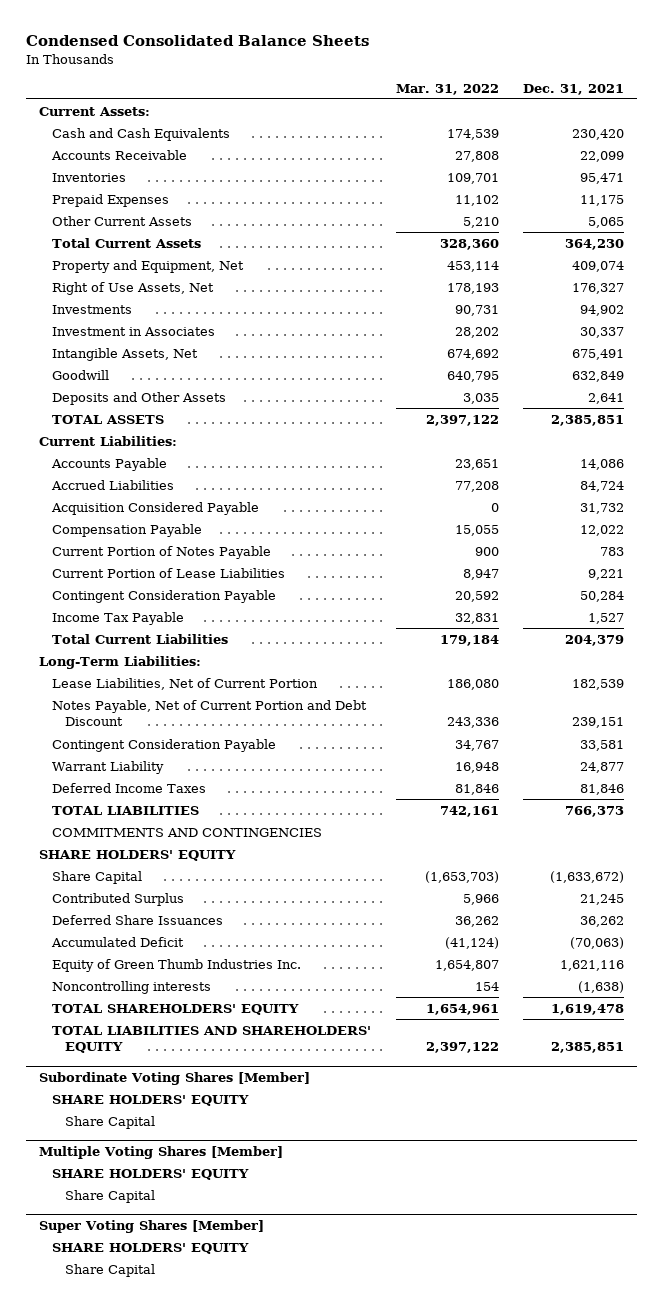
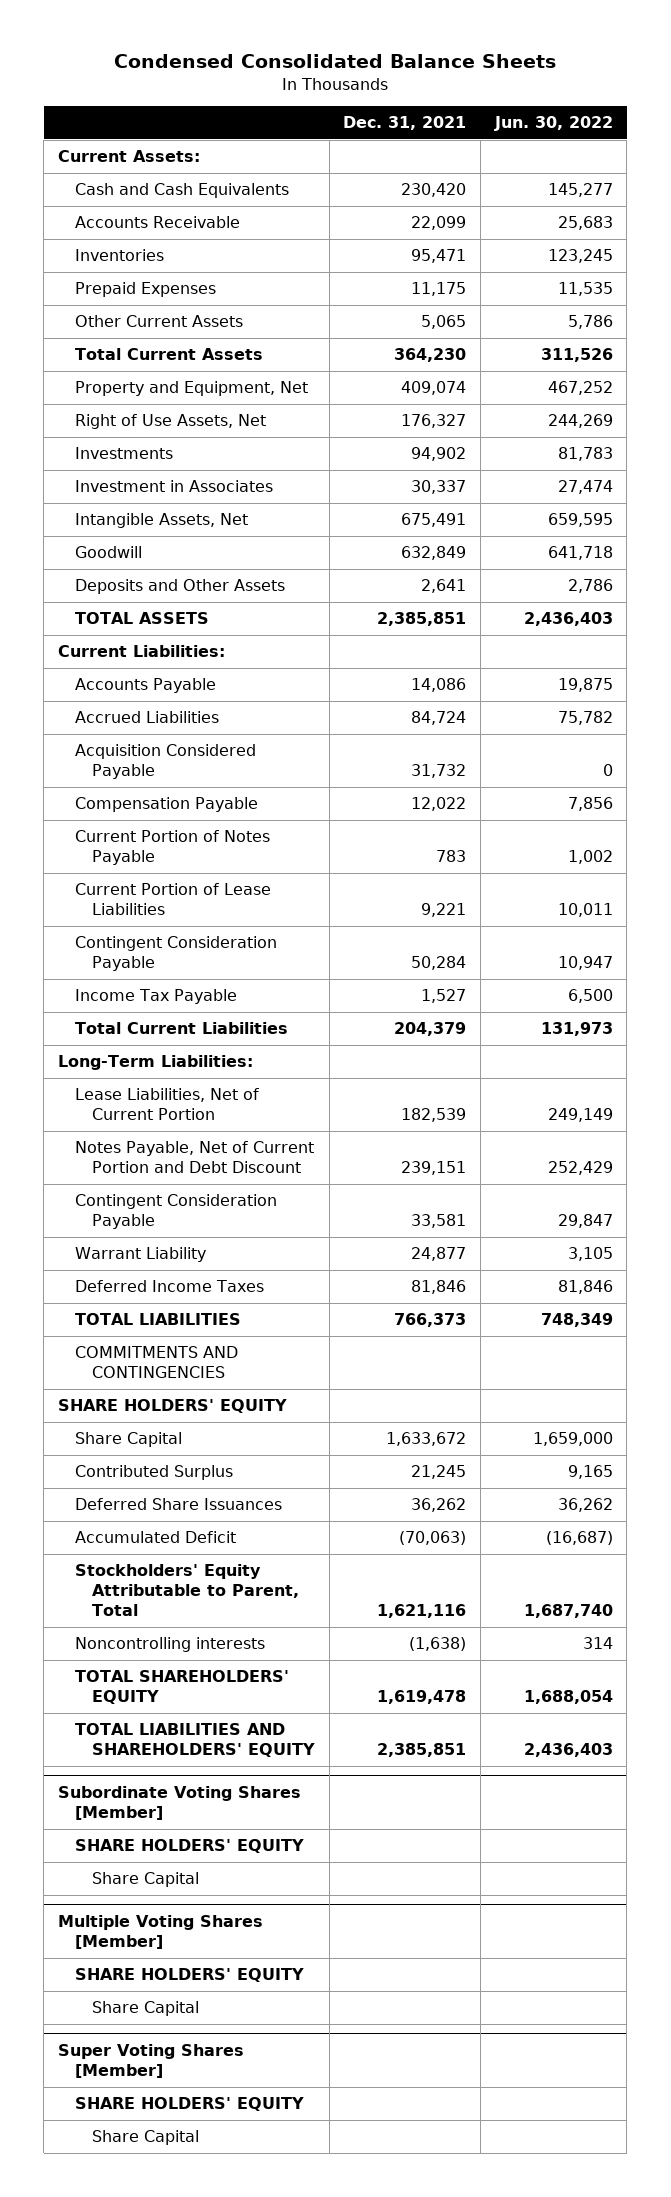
- | Mar. 31, 2022 | Dec. 31, 2021
+ | Dec. 31, 2021 | Jun. 30, 2022
- Share Capital | (1,653,703) | (1,633,672)
+ Share Capital | 1,633,672 | 1,659,000
- Equity of Green Thumb Industries Inc. | 1,654,807 | 1,621,116
+ Stockholders' Equity Attributable to Parent, Total | 1,621,116 | 1,687,740

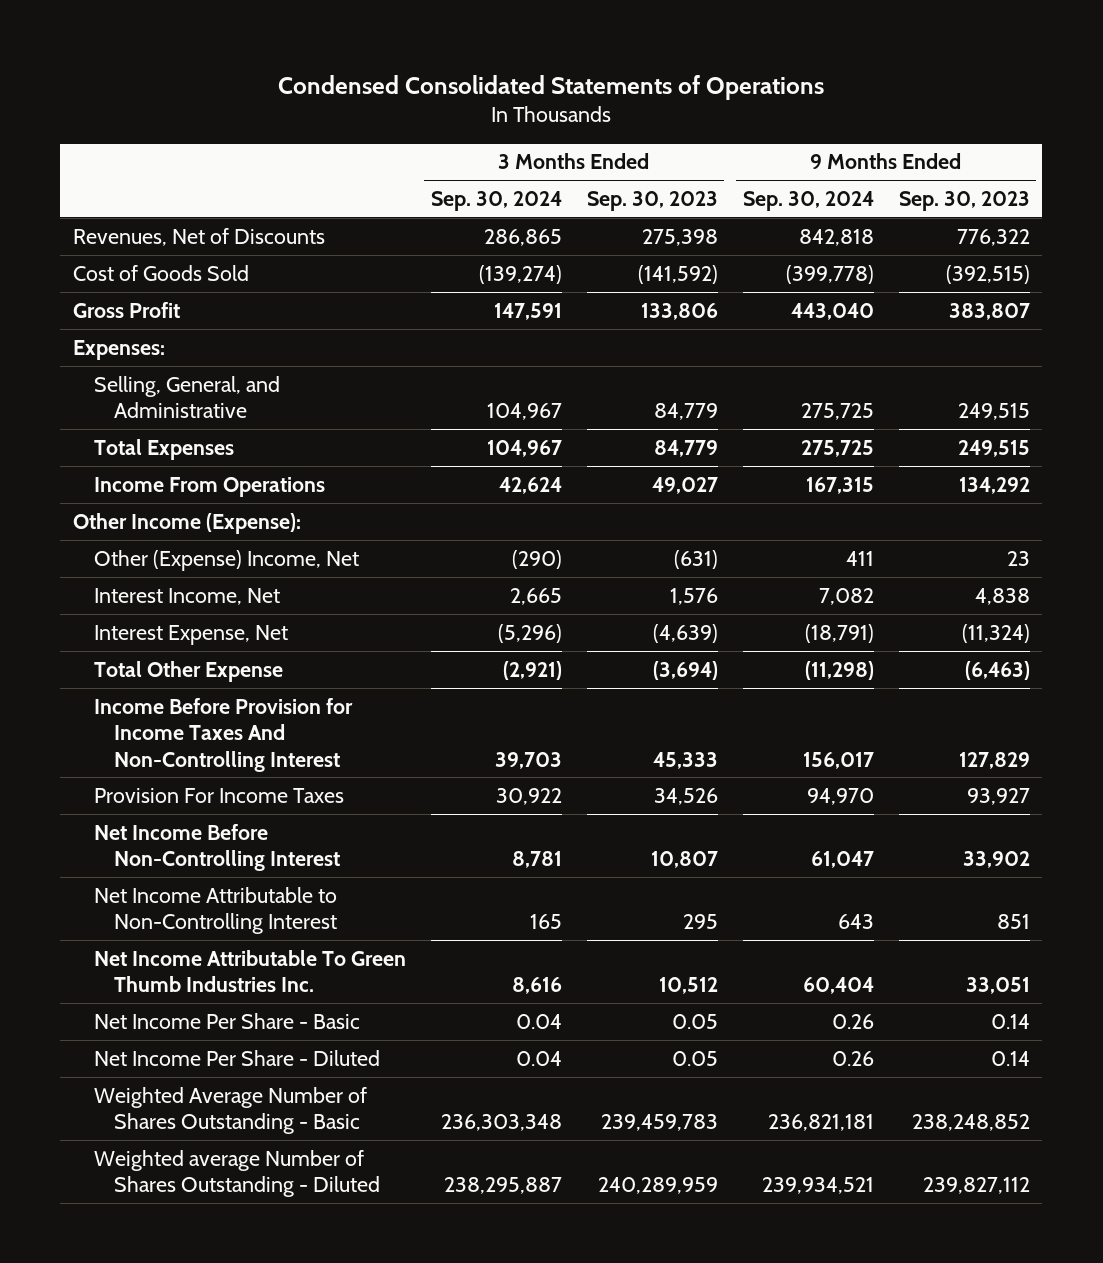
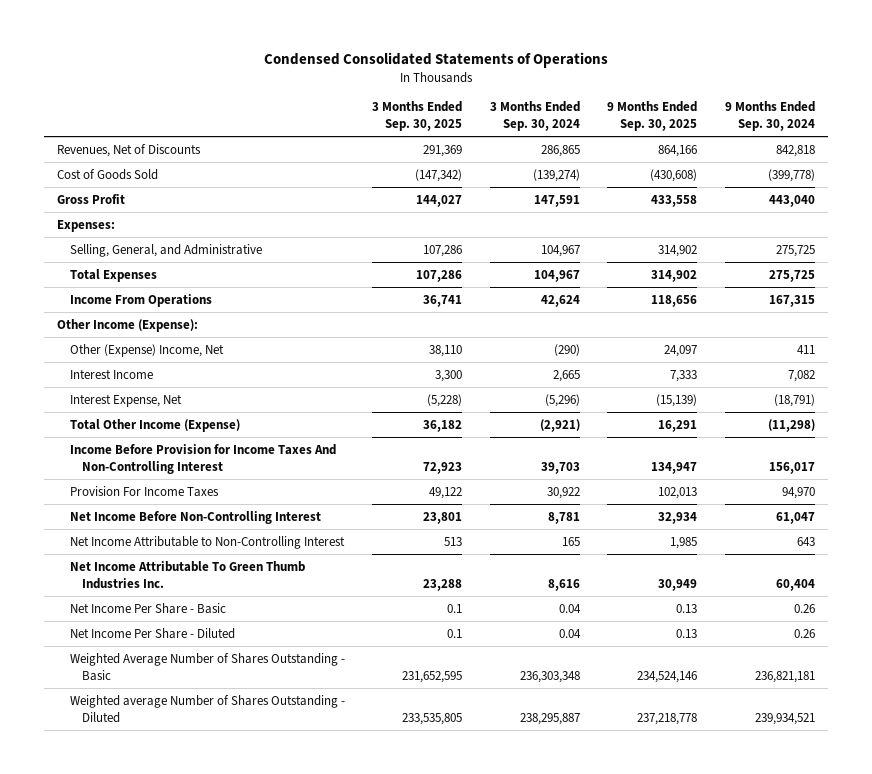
- | 3 Months Ended Sep. 30, 2024 | 3 Months Ended Sep. 30, 2023 | 9 Months Ended Sep. 30, 2024 | 9 Months Ended Sep. 30, 2023
+ | 3 Months Ended Sep. 30, 2025 | 3 Months Ended Sep. 30, 2024 | 9 Months Ended Sep. 30, 2025 | 9 Months Ended Sep. 30, 2024
- Interest Income, Net | 2,665 | 1,576 | 7,082 | 4,838
+ Interest Income | 3,300 | 2,665 | 7,333 | 7,082
- Total Other Expense | (2,921) | (3,694) | (11,298) | (6,463)
+ Total Other Income (Expense) | 36,182 | (2,921) | 16,291 | (11,298)

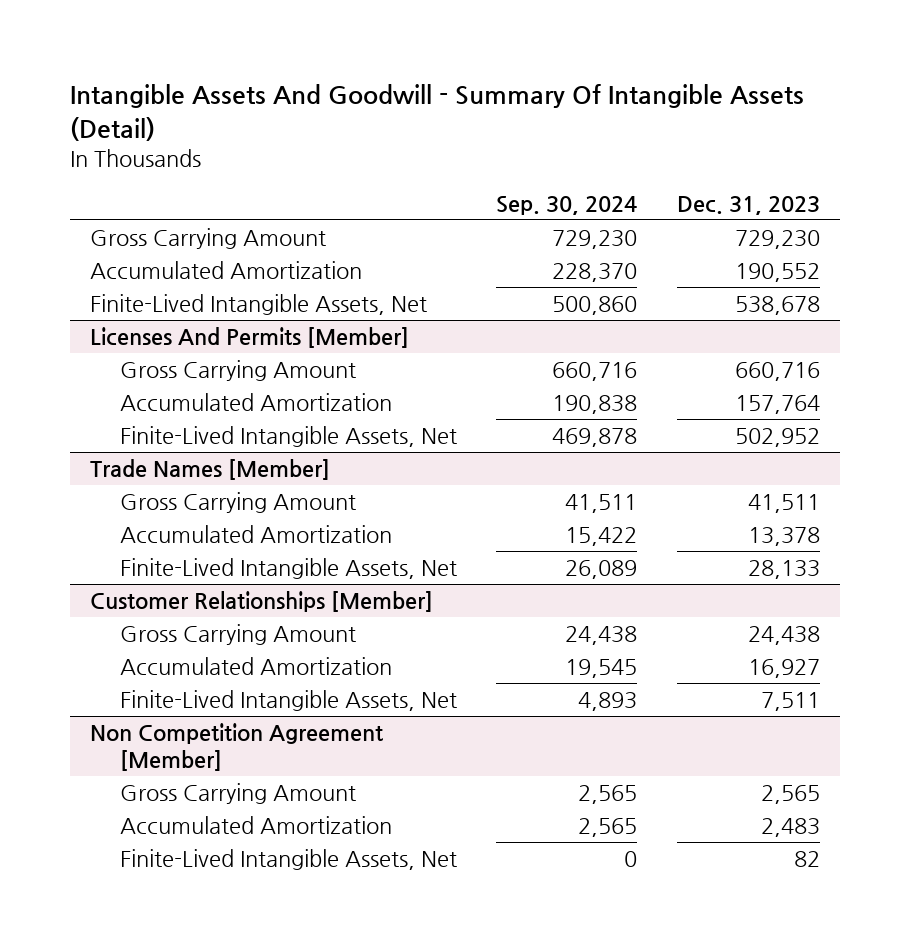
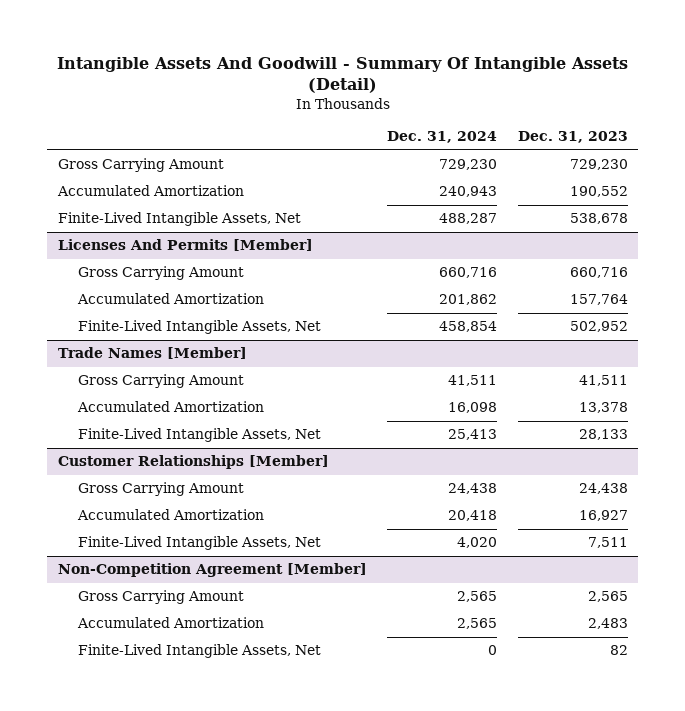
- | Sep. 30, 2024 | Dec. 31, 2023
+ | Dec. 31, 2024 | Dec. 31, 2023
- Non Competition Agreement [Member]
+ Non-Competition Agreement [Member]

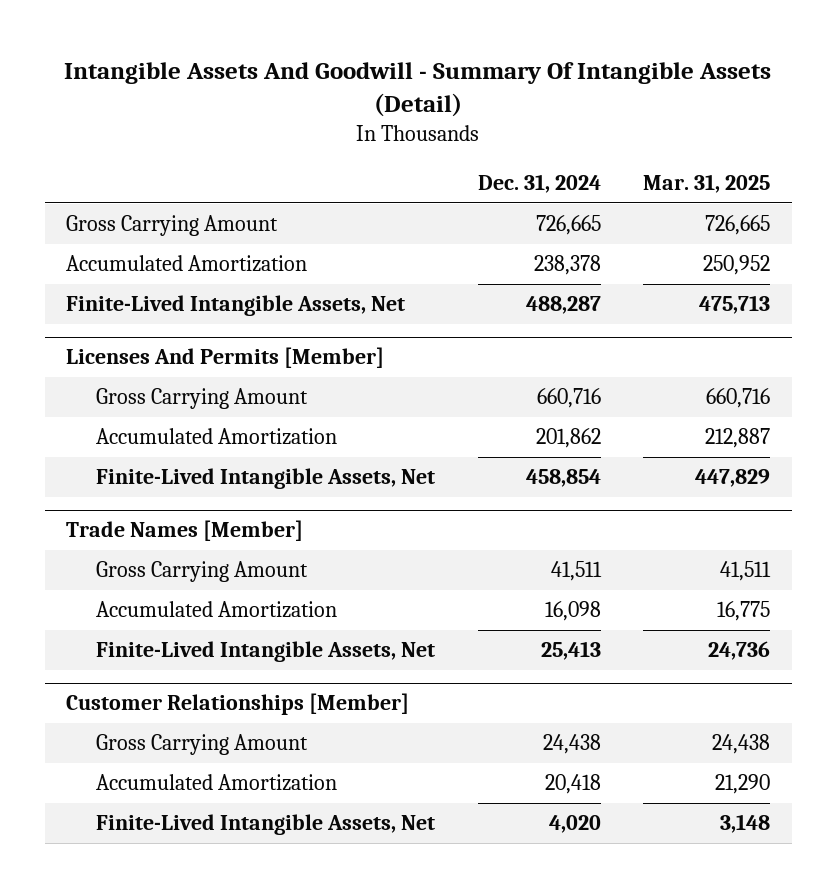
- | Dec. 31, 2024 | Dec. 31, 2023
+ | Dec. 31, 2024 | Mar. 31, 2025
- Gross Carrying Amount | 729,230 | 729,230
- Accumulated Amortization | 240,943 | 190,552
+ Gross Carrying Amount | 726,665 | 726,665
+ Accumulated Amortization | 238,378 | 250,952
- Non-Competition Agreement [Member]
- Gross Carrying Amount | 2,565 | 2,565
- Accumulated Amortization | 2,565 | 2,483
- Finite-Lived Intangible Assets, Net | 0 | 82

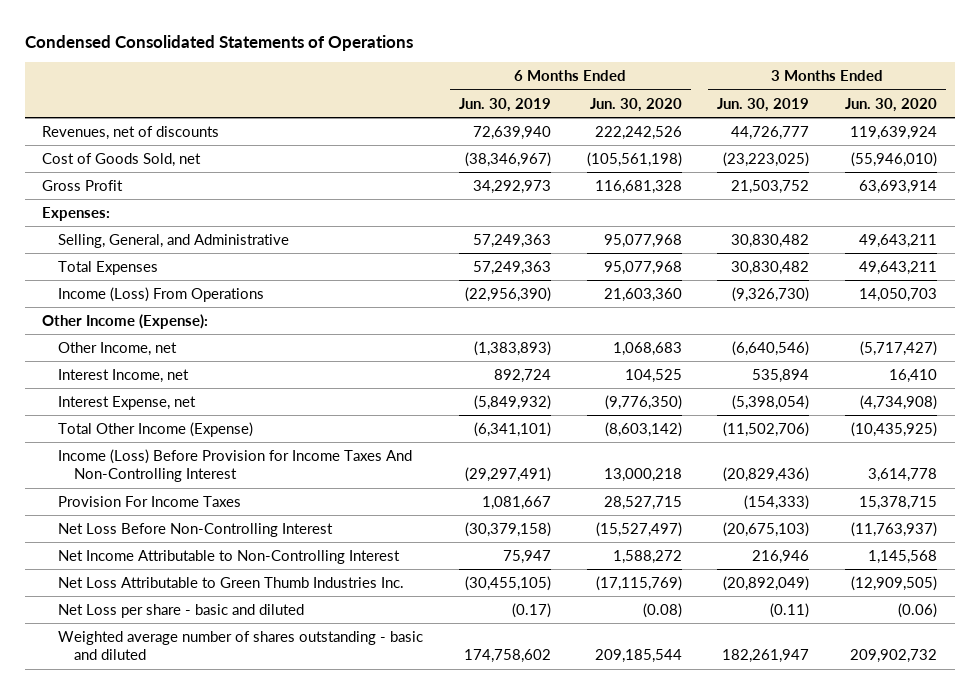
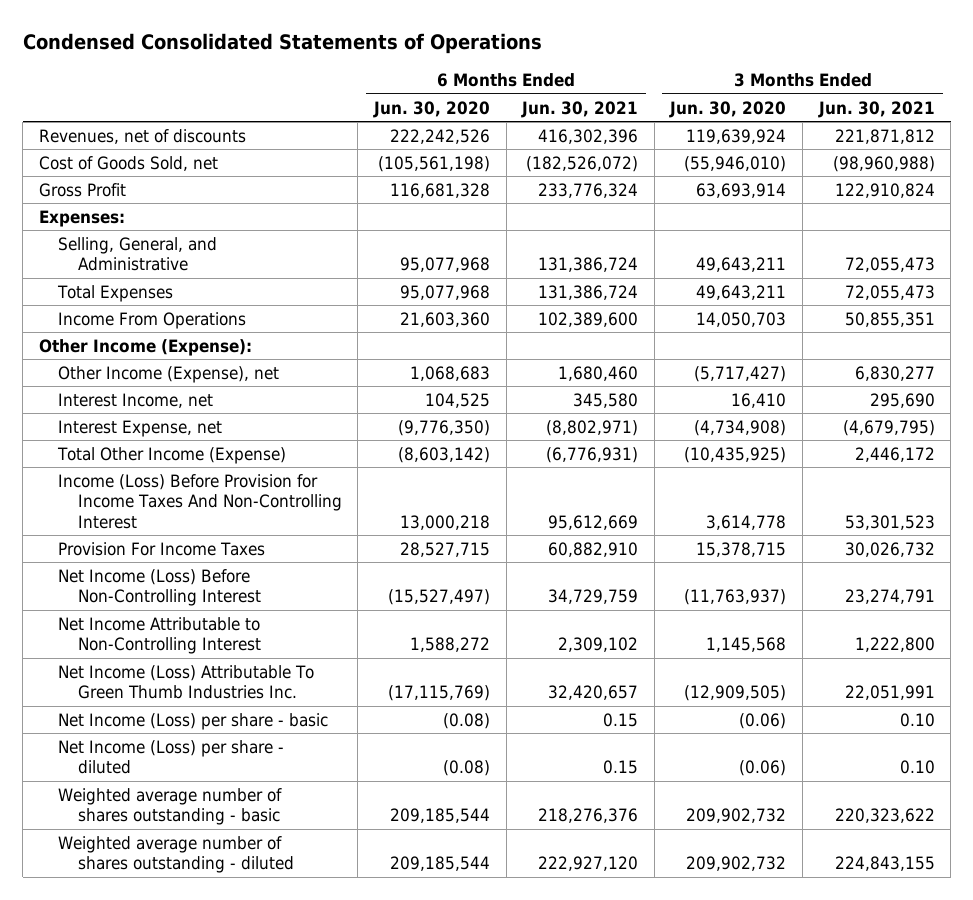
- | 6 Months Ended Jun. 30, 2019 | 6 Months Ended Jun. 30, 2020 | 3 Months Ended Jun. 30, 2019 | 3 Months Ended Jun. 30, 2020
+ | 6 Months Ended Jun. 30, 2020 | 6 Months Ended Jun. 30, 2021 | 3 Months Ended Jun. 30, 2020 | 3 Months Ended Jun. 30, 2021
- Income (Loss) From Operations | (22,956,390) | 21,603,360 | (9,326,730) | 14,050,703
+ Income From Operations | 21,603,360 | 102,389,600 | 14,050,703 | 50,855,351
- Other Income, net | (1,383,893) | 1,068,683 | (6,640,546) | (5,717,427)
+ Other Income (Expense), net | 1,068,683 | 1,680,460 | (5,717,427) | 6,830,277
- Net Loss Before Non-Controlling Interest | (30,379,158) | (15,527,497) | (20,675,103) | (11,763,937)
+ Net Income (Loss) Before Non-Controlling Interest | (15,527,497) | 34,729,759 | (11,763,937) | 23,274,791
- Net Loss Attributable to Green Thumb Industries Inc. | (30,455,105) | (17,115,769) | (20,892,049) | (12,909,505)
- Net Loss per share - basic and diluted | (0.17) | (0.08) | (0.11) | (0.06)
- Weighted average number of shares outstanding - basic and diluted | 174,758,602 | 209,185,544 | 182,261,947 | 209,902,732
+ Net Income (Loss) Attributable To Green Thumb Industries Inc. | (17,115,769) | 32,420,657 | (12,909,505) | 22,051,991
+ Net Income (Loss) per share - basic | (0.08) | 0.15 | (0.06) | 0.10
+ Net Income (Loss) per share - diluted | (0.08) | 0.15 | (0.06) | 0.10
+ Weighted average number of shares outstanding - basic | 209,185,544 | 218,276,376 | 209,902,732 | 220,323,622
+ Weighted average number of shares outstanding - diluted | 209,185,544 | 222,927,120 | 209,902,732 | 224,843,155

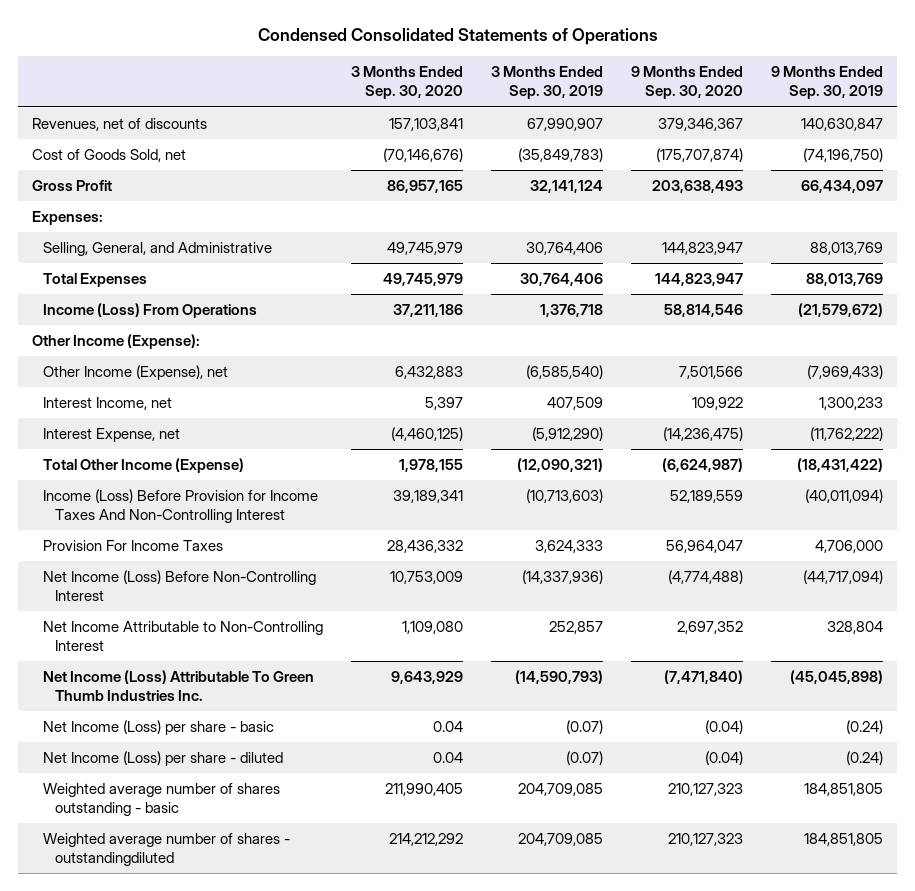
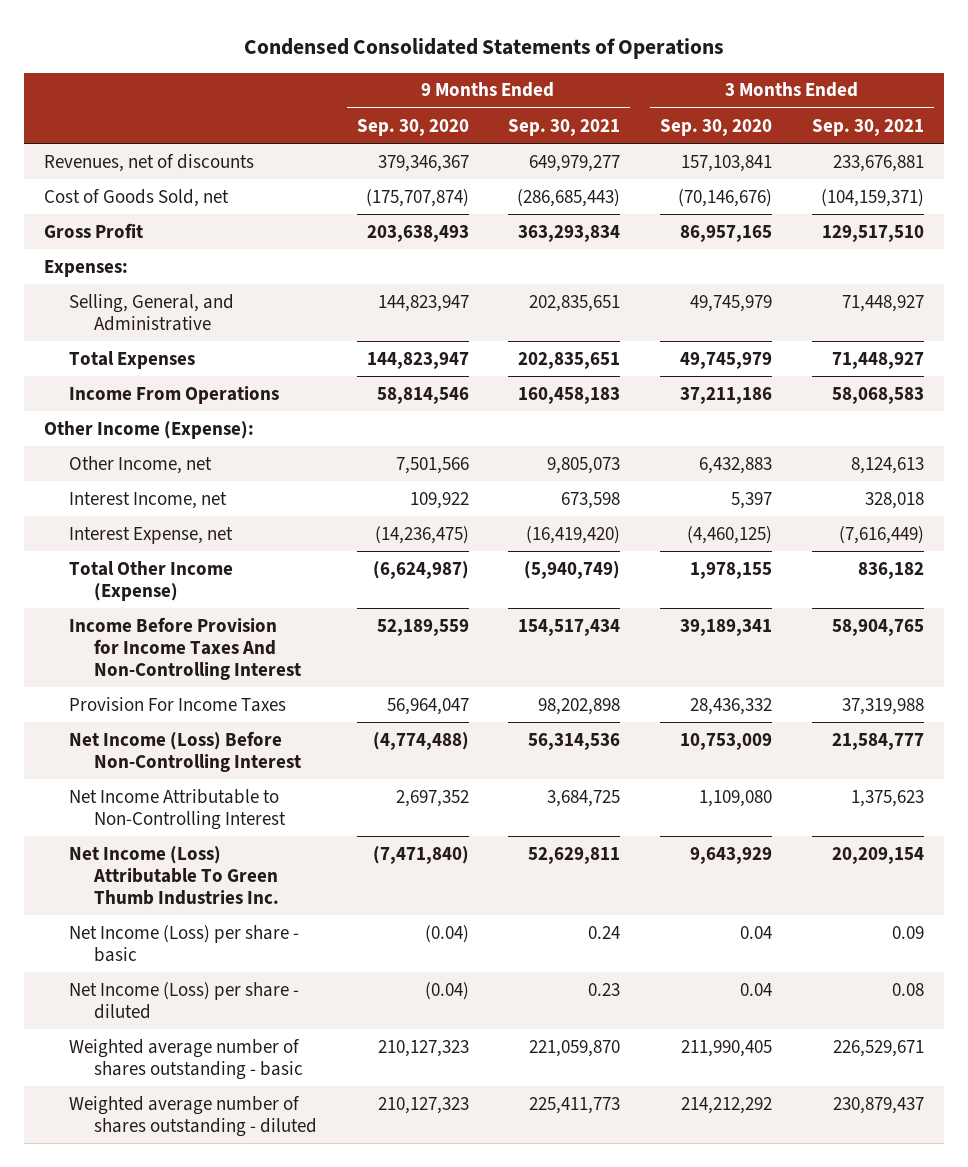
- | 3 Months Ended Sep. 30, 2020 | 3 Months Ended Sep. 30, 2019 | 9 Months Ended Sep. 30, 2020 | 9 Months Ended Sep. 30, 2019
+ | 9 Months Ended Sep. 30, 2020 | 9 Months Ended Sep. 30, 2021 | 3 Months Ended Sep. 30, 2020 | 3 Months Ended Sep. 30, 2021
- Income (Loss) From Operations | 37,211,186 | 1,376,718 | 58,814,546 | (21,579,672)
+ Income From Operations | 58,814,546 | 160,458,183 | 37,211,186 | 58,068,583
- Other Income (Expense), net | 6,432,883 | (6,585,540) | 7,501,566 | (7,969,433)
+ Other Income, net | 7,501,566 | 9,805,073 | 6,432,883 | 8,124,613
- Income (Loss) Before Provision for Income Taxes And Non-Controlling Interest | 39,189,341 | (10,713,603) | 52,189,559 | (40,011,094)
+ Income Before Provision for Income Taxes And Non-Controlling Interest | 52,189,559 | 154,517,434 | 39,189,341 | 58,904,765
- Weighted average number of shares - outstandingdiluted | 214,212,292 | 204,709,085 | 210,127,323 | 184,851,805
+ Weighted average number of shares outstanding - diluted | 210,127,323 | 225,411,773 | 214,212,292 | 230,879,437

